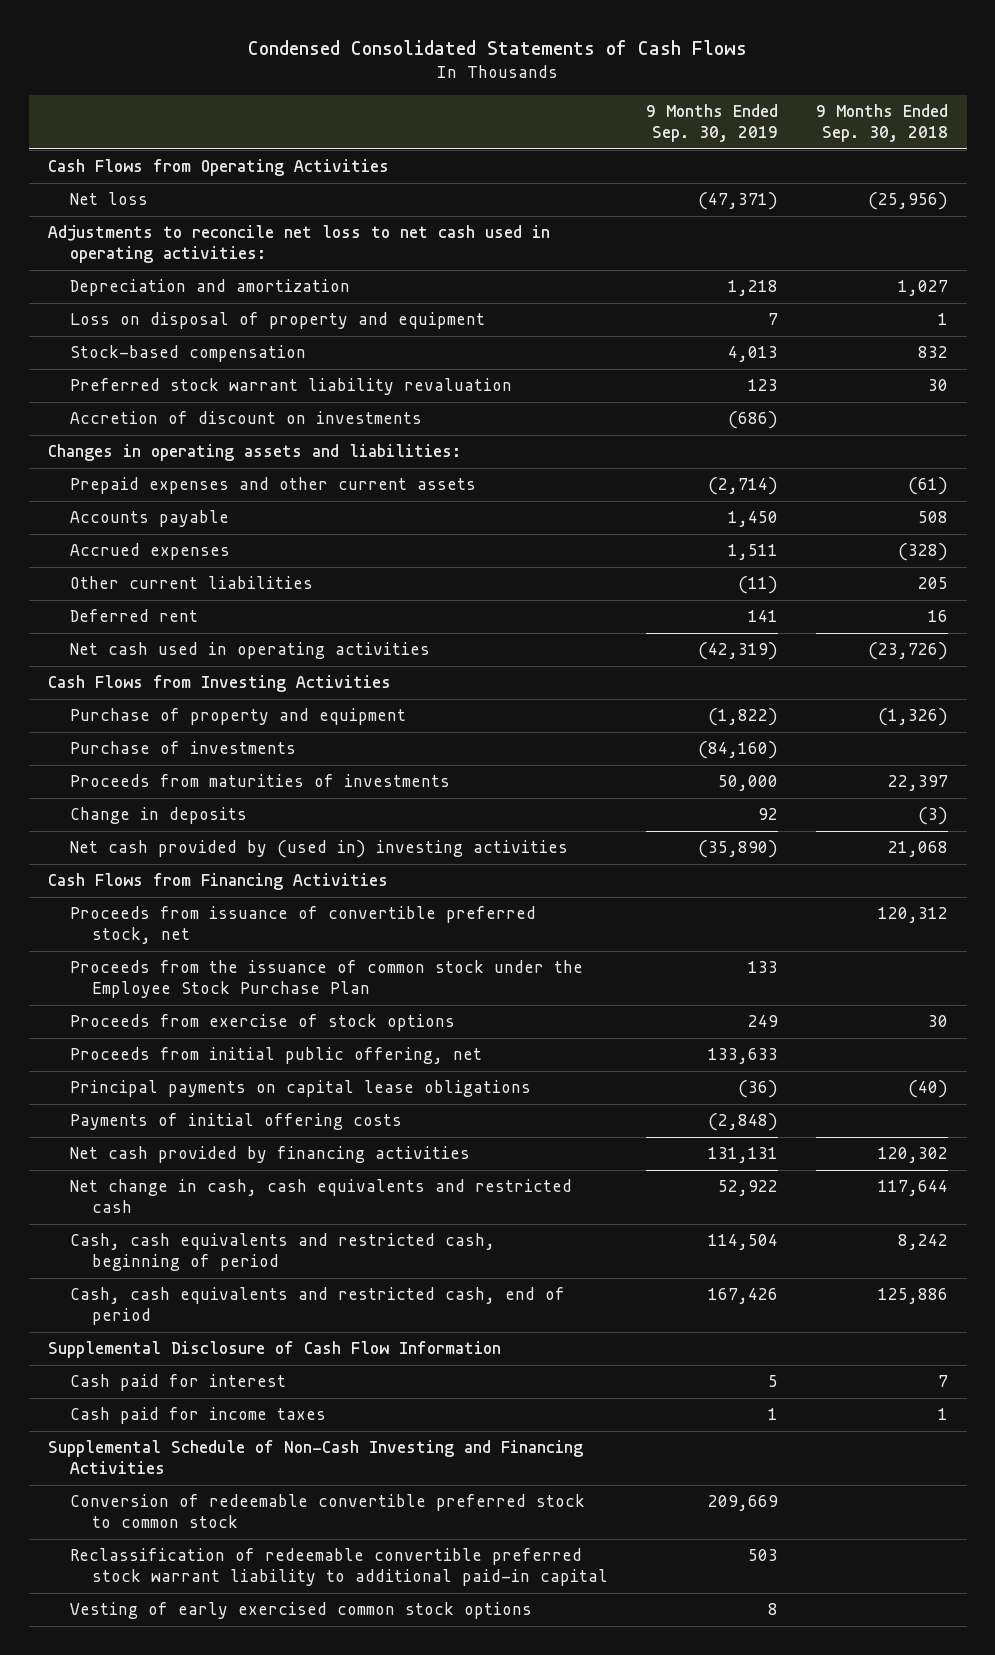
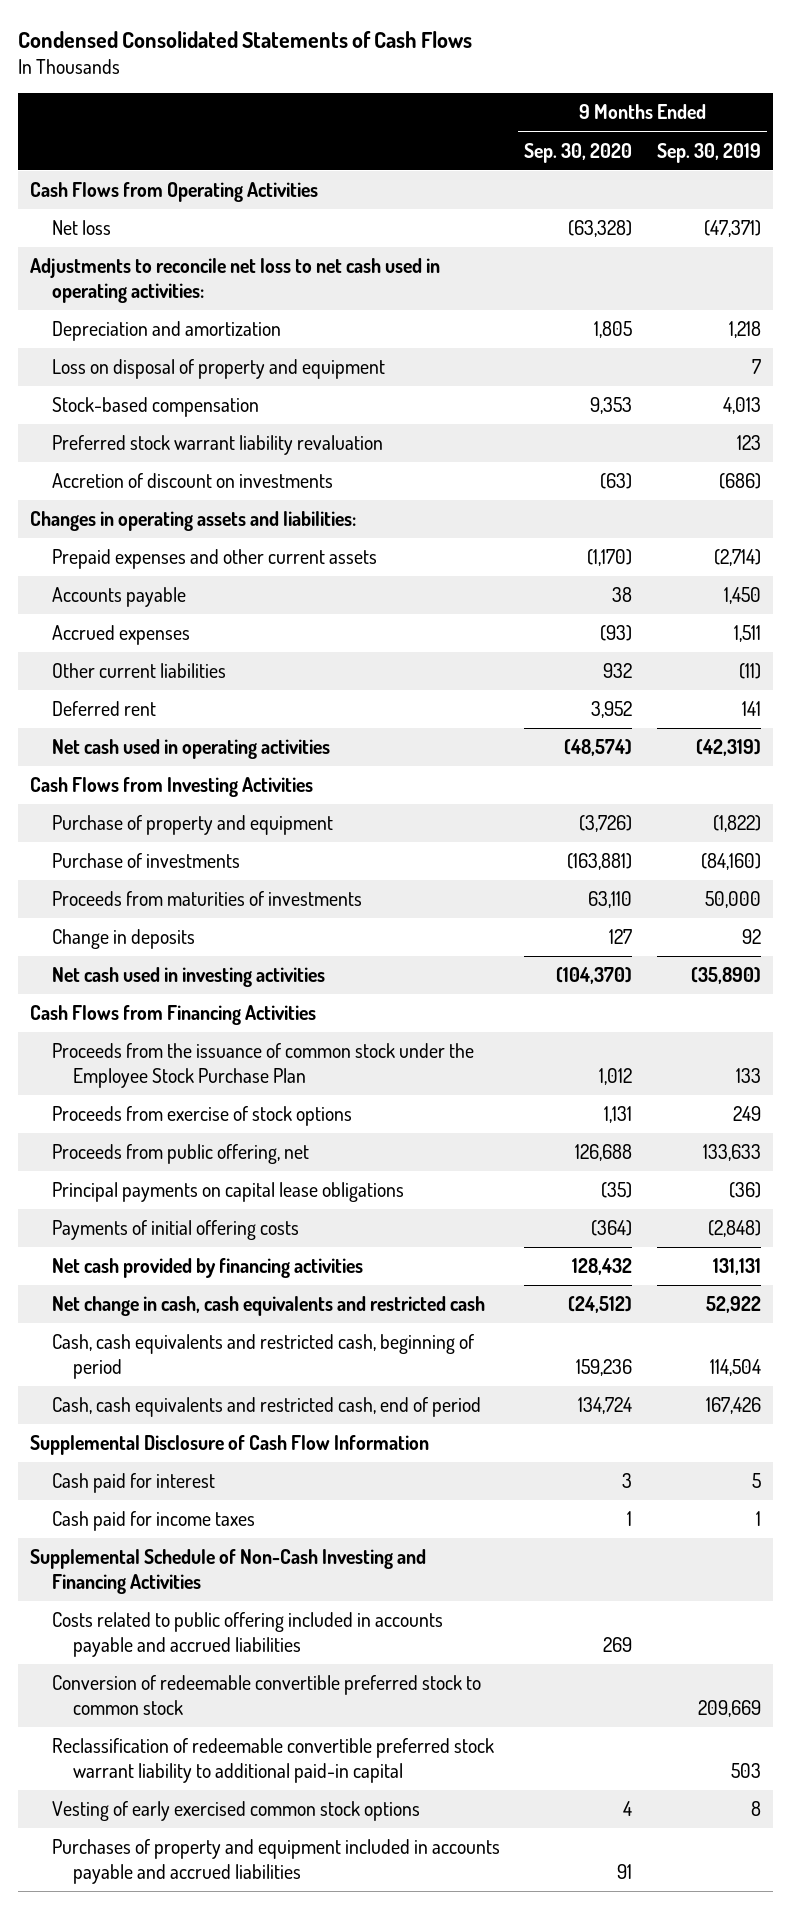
- | 9 Months Ended Sep. 30, 2019 | 9 Months Ended Sep. 30, 2018
+ | 9 Months Ended Sep. 30, 2020 | 9 Months Ended Sep. 30, 2019
- Net cash provided by (used in) investing activities | (35,890) | 21,068
+ Net cash used in investing activities | (104,370) | (35,890)
- Proceeds from issuance of convertible preferred stock, net | | 120,312
- Proceeds from initial public offering, net | 133,633 |
+ Proceeds from public offering, net | 126,688 | 133,633
+ Costs related to public offering included in accounts payable and accrued liabilities | 269 |
+ Purchases of property and equipment included in accounts payable and accrued liabilities | 91 |

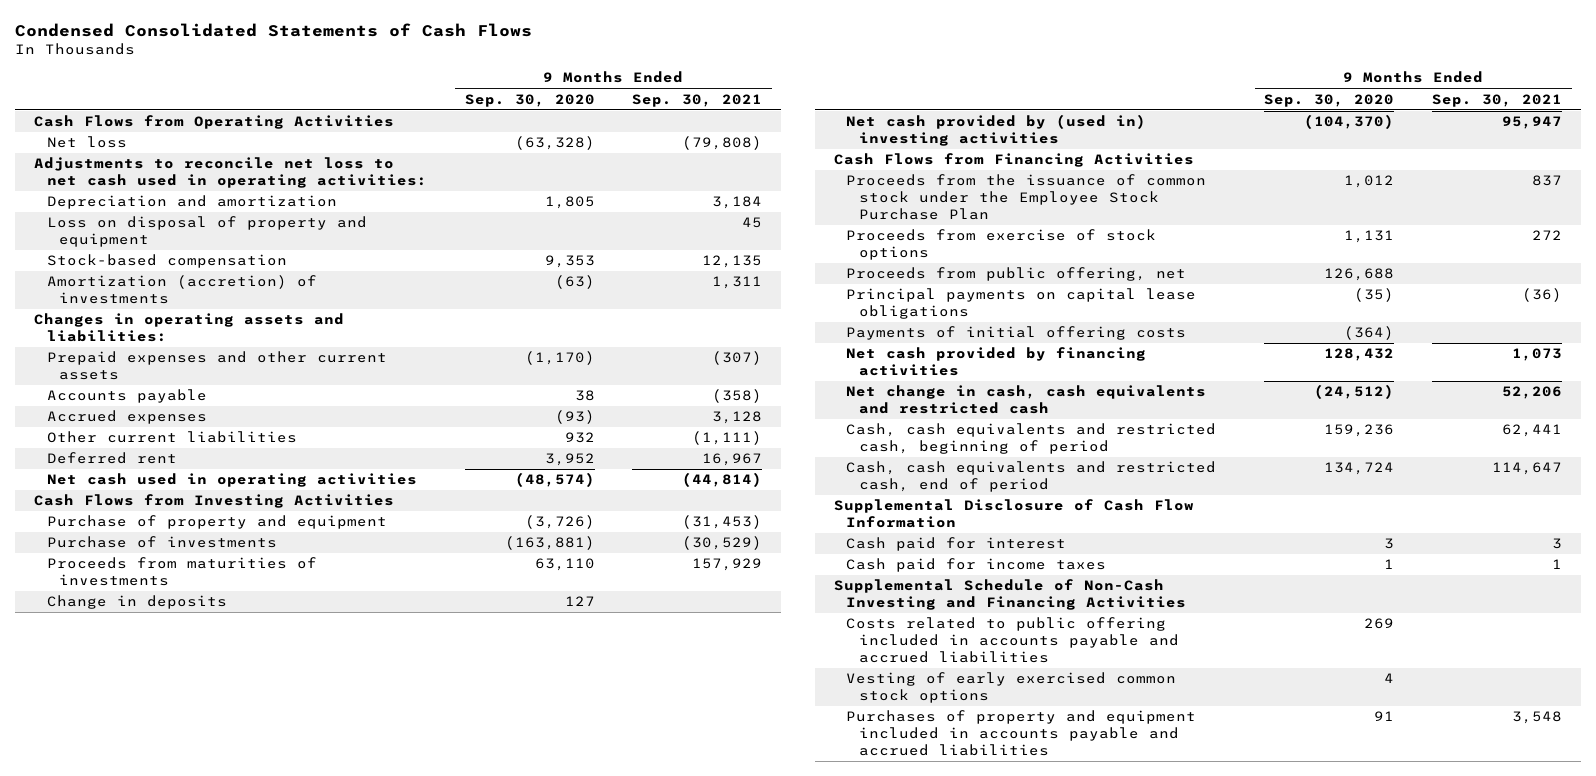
- | 9 Months Ended Sep. 30, 2020 | 9 Months Ended Sep. 30, 2019
+ | 9 Months Ended Sep. 30, 2020 | 9 Months Ended Sep. 30, 2021
- Preferred stock warrant liability revaluation | | 123
- Accretion of discount on investments | (63) | (686)
+ Amortization (accretion) of investments | (63) | 1,311
- Net cash used in investing activities | (104,370) | (35,890)
+ Net cash provided by (used in) investing activities | (104,370) | 95,947
- Conversion of redeemable convertible preferred stock to common stock | | 209,669
- Reclassification of redeemable convertible preferred stock warrant liability to additional paid-in capital | | 503

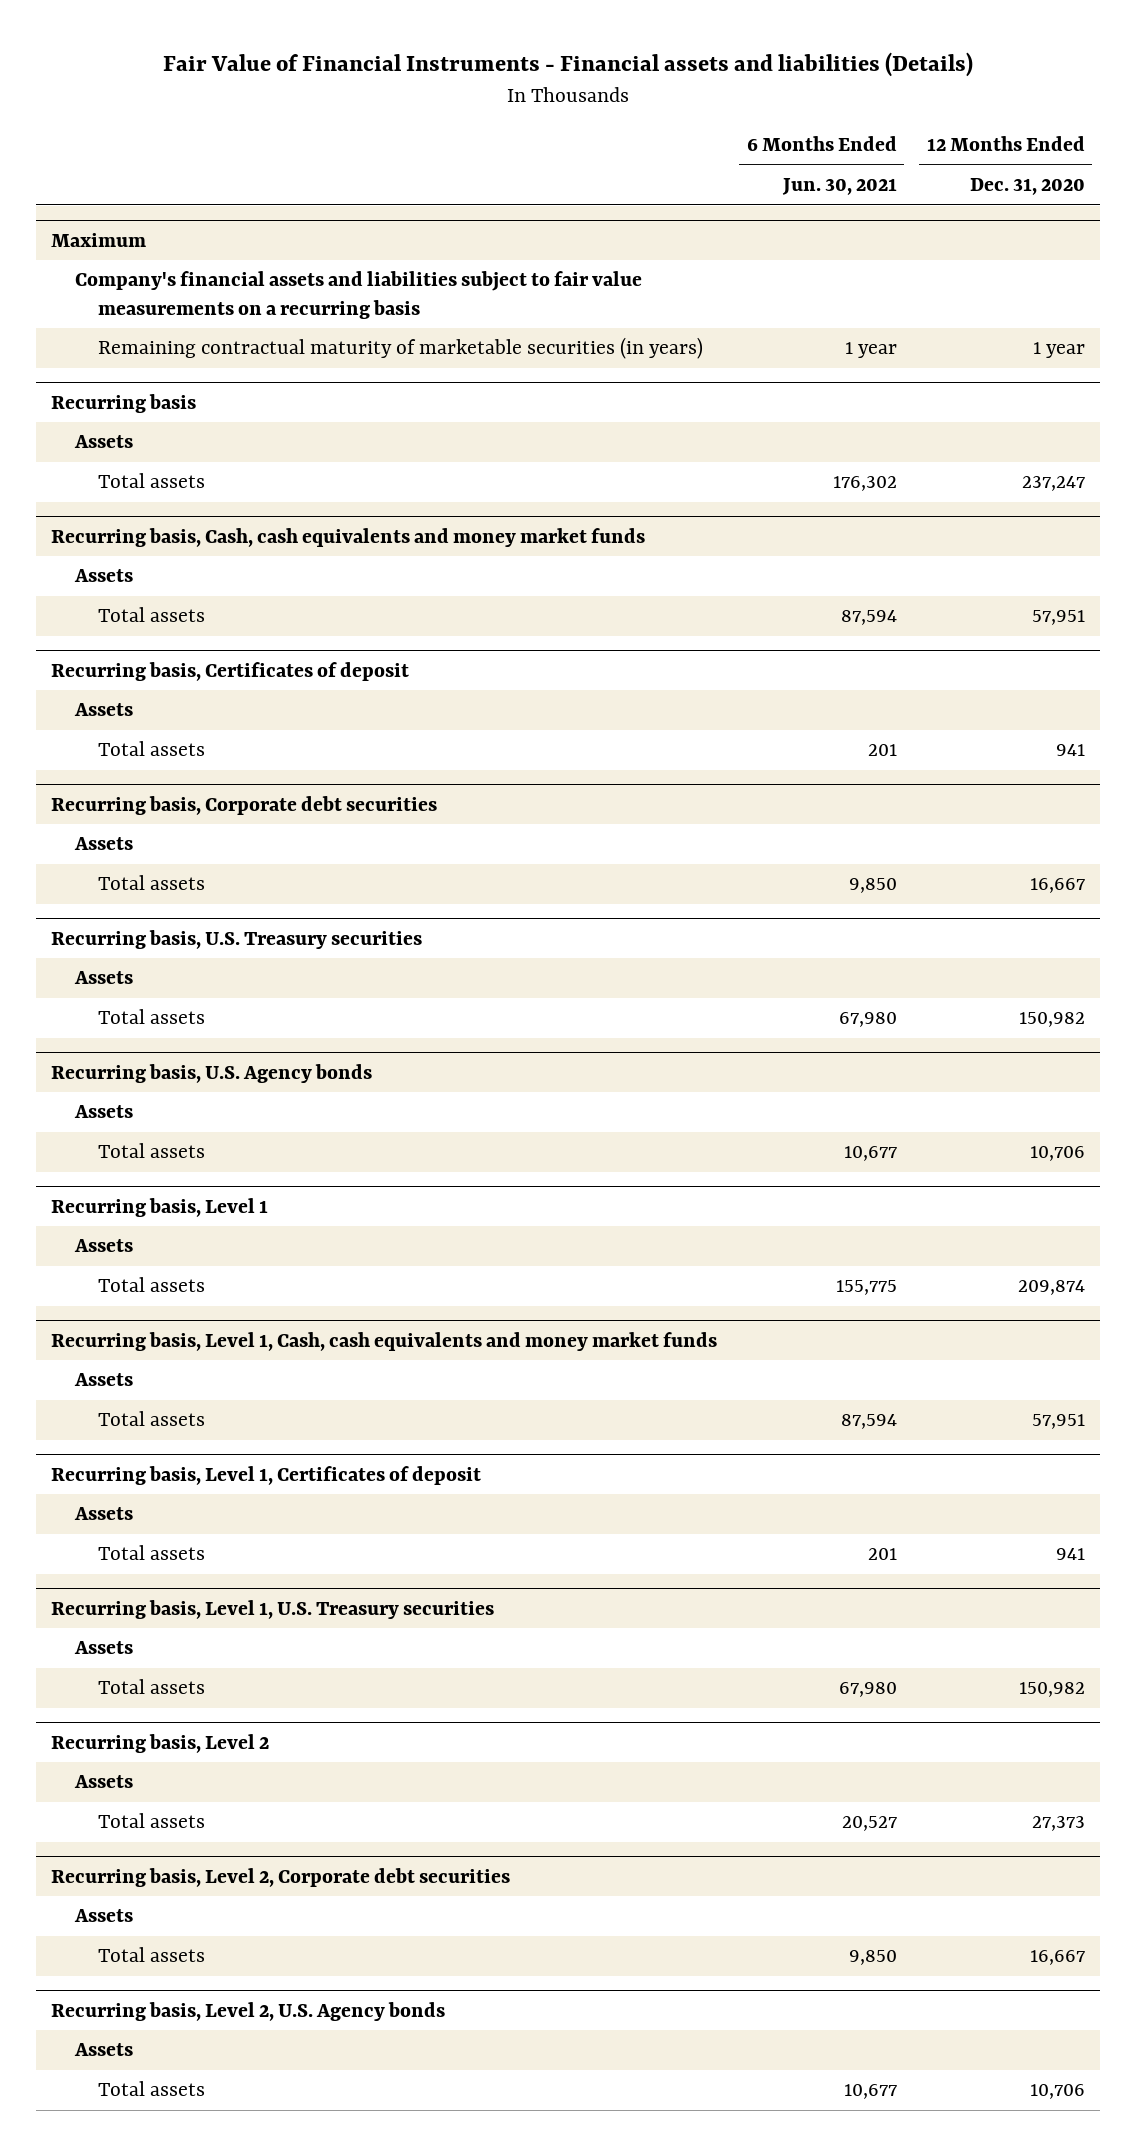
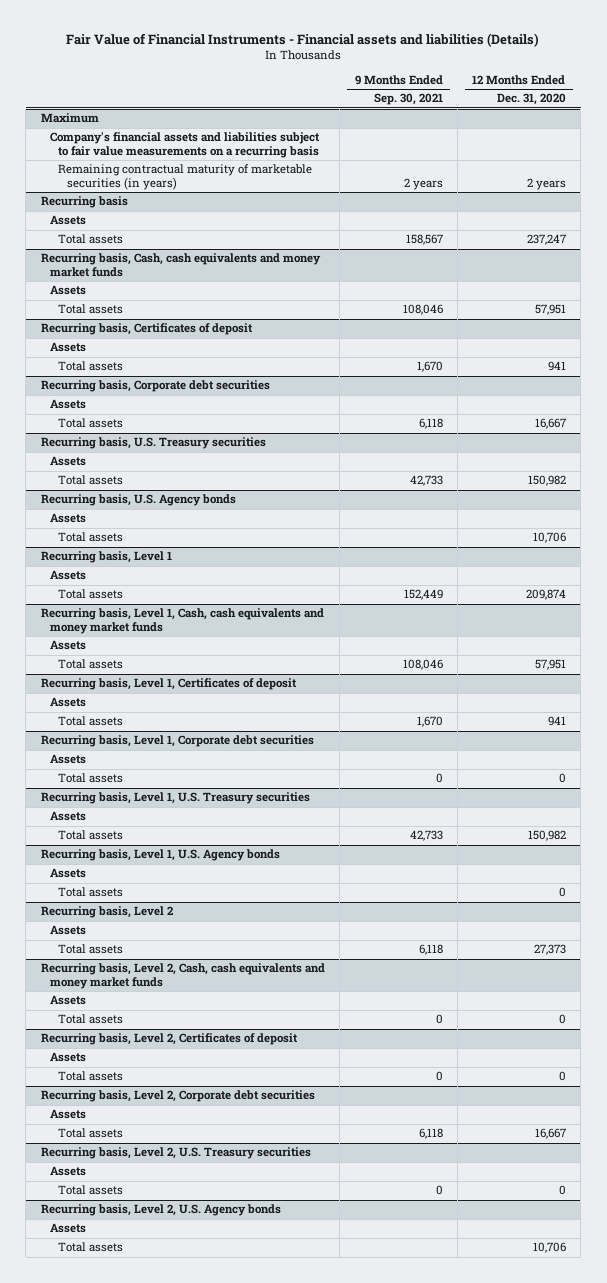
- | 6 Months Ended Jun. 30, 2021 | 12 Months Ended Dec. 31, 2020
+ | 9 Months Ended Sep. 30, 2021 | 12 Months Ended Dec. 31, 2020
@ Maximum
- Remaining contractual maturity of marketable securities (in years) | 1 year | 1 year
+ Remaining contractual maturity of marketable securities (in years) | 2 years | 2 years
+ Recurring basis, Level 1, Corporate debt securities
+ Assets
+ Total assets | 0 | 0
+ Recurring basis, Level 1, U.S. Agency bonds
+ Assets
+ Total assets | | 0
+ Recurring basis, Level 2, Cash, cash equivalents and money market funds
+ Assets
+ Total assets | 0 | 0
+ Recurring basis, Level 2, Certificates of deposit
+ Assets
+ Total assets | 0 | 0
+ Recurring basis, Level 2, U.S. Treasury securities
+ Assets
+ Total assets | 0 | 0

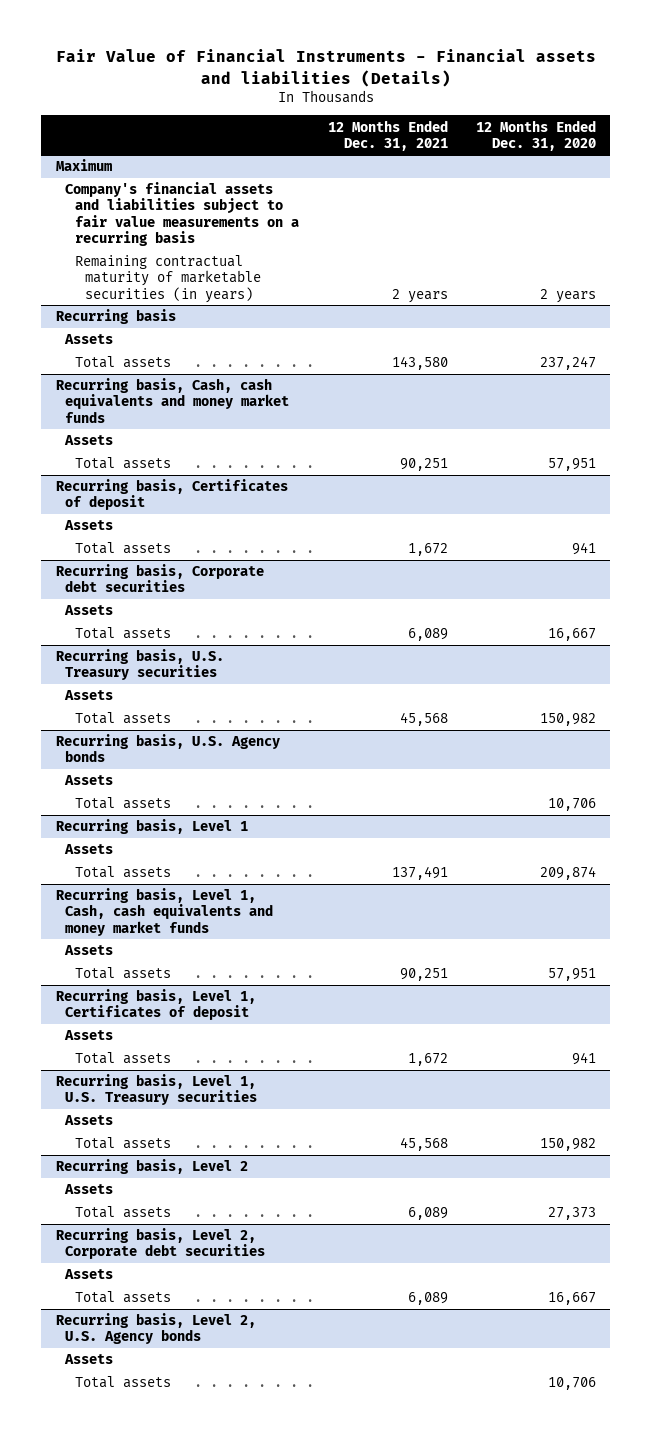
- | 9 Months Ended Sep. 30, 2021 | 12 Months Ended Dec. 31, 2020
+ | 12 Months Ended Dec. 31, 2021 | 12 Months Ended Dec. 31, 2020
- Recurring basis, Level 1, Corporate debt securities
- Assets
- Total assets | 0 | 0
- Recurring basis, Level 1, U.S. Agency bonds
- Assets
- Total assets | | 0
- Recurring basis, Level 2, Cash, cash equivalents and money market funds
- Assets
- Total assets | 0 | 0
- Recurring basis, Level 2, Certificates of deposit
- Assets
- Total assets | 0 | 0
- Recurring basis, Level 2, U.S. Treasury securities
- Assets
- Total assets | 0 | 0

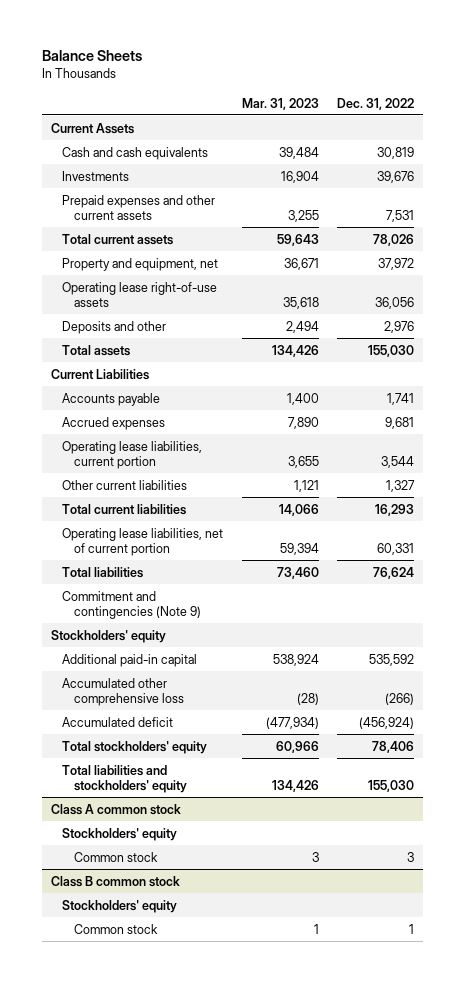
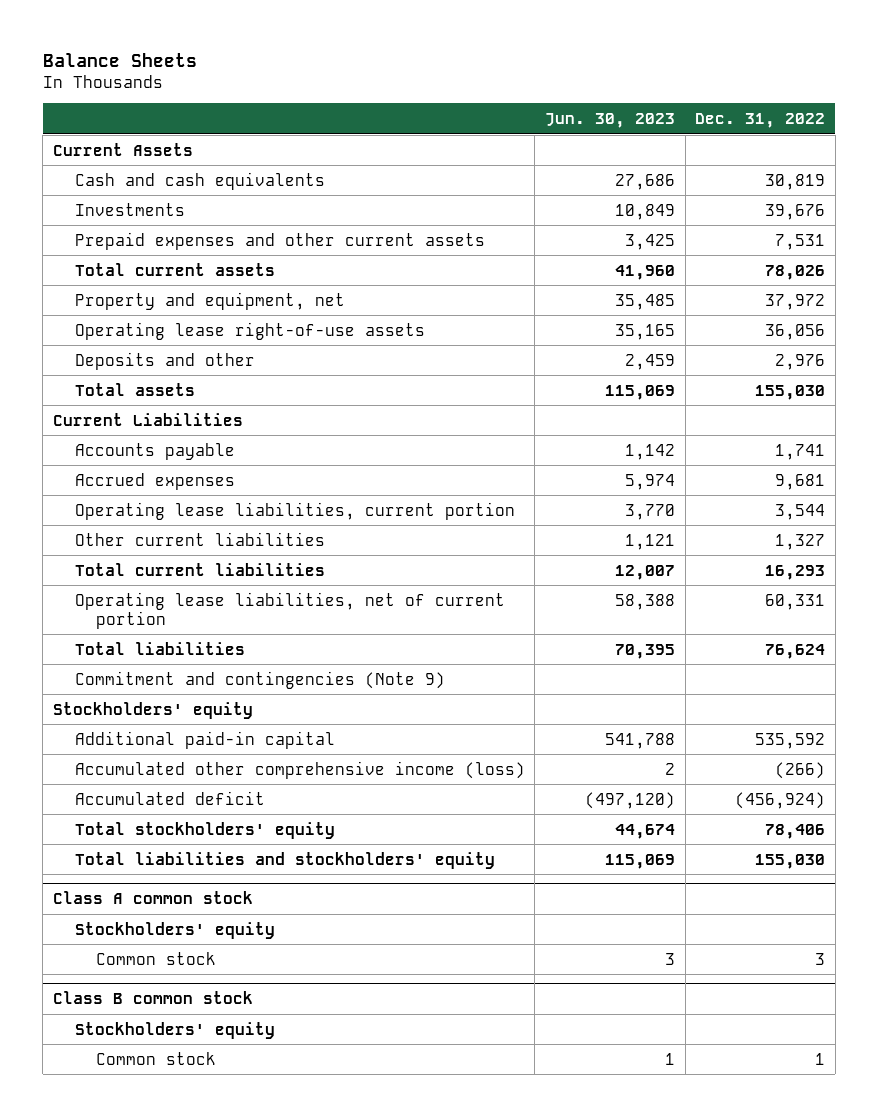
- | Mar. 31, 2023 | Dec. 31, 2022
+ | Jun. 30, 2023 | Dec. 31, 2022
- Accumulated other comprehensive loss | (28) | (266)
+ Accumulated other comprehensive income (loss) | 2 | (266)

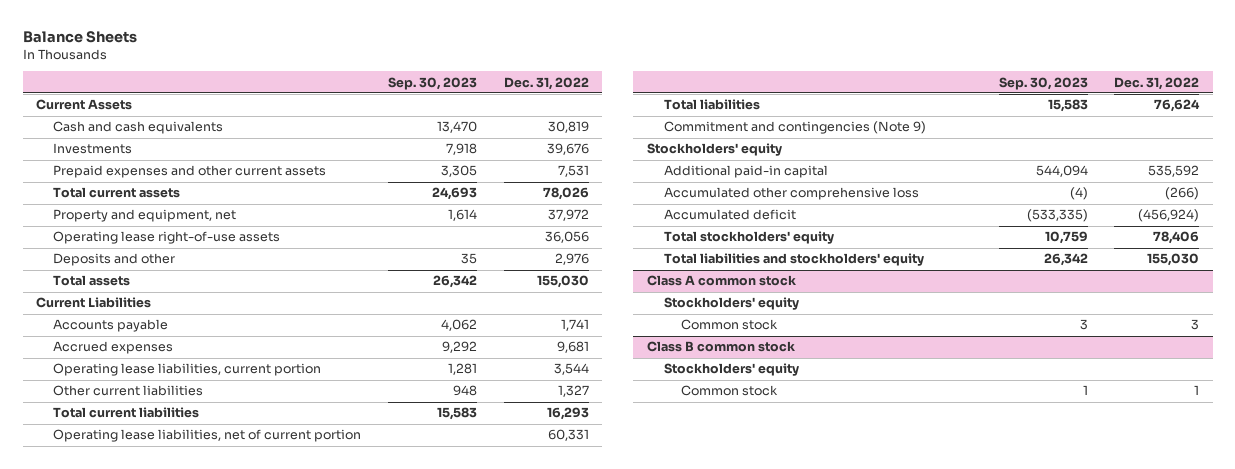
- | Jun. 30, 2023 | Dec. 31, 2022
+ | Sep. 30, 2023 | Dec. 31, 2022
- Accumulated other comprehensive income (loss) | 2 | (266)
+ Accumulated other comprehensive loss | (4) | (266)

